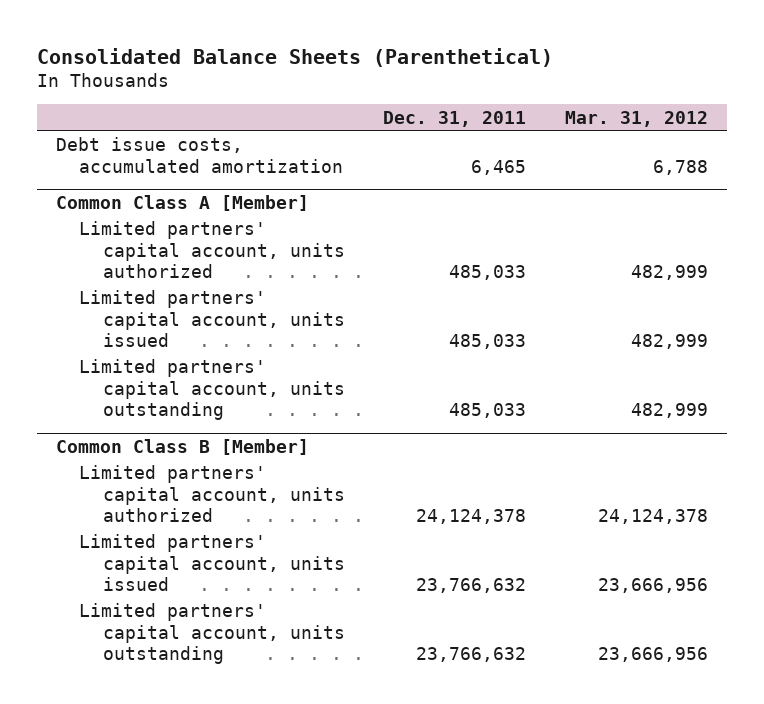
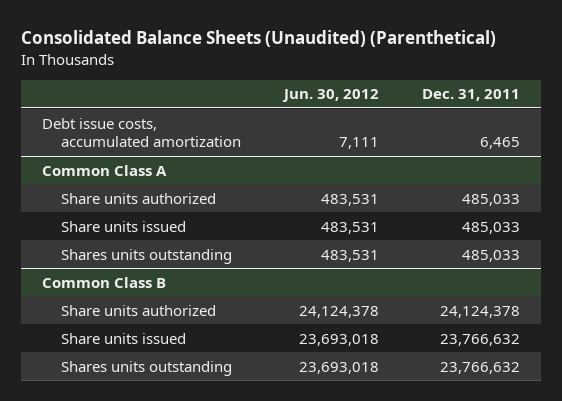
- Consolidated Balance Sheets (Parenthetical)
+ Consolidated Balance Sheets (Unaudited) (Parenthetical)
- | Dec. 31, 2011 | Mar. 31, 2012
+ | Jun. 30, 2012 | Dec. 31, 2011
- Common Class A [Member]
- Limited partners' capital account, units authorized | 485,033 | 482,999
- Limited partners' capital account, units issued | 485,033 | 482,999
- Limited partners' capital account, units outstanding | 485,033 | 482,999
- Common Class B [Member]
- Limited partners' capital account, units authorized | 24,124,378 | 24,124,378
- Limited partners' capital account, units issued | 23,766,632 | 23,666,956
- Limited partners' capital account, units outstanding | 23,766,632 | 23,666,956
+ Common Class A
+ Share units authorized | 483,531 | 485,033
+ Share units issued | 483,531 | 485,033
+ Shares units outstanding | 483,531 | 485,033
+ Common Class B
+ Share units authorized | 24,124,378 | 24,124,378
+ Share units issued | 23,693,018 | 23,766,632
+ Shares units outstanding | 23,693,018 | 23,766,632

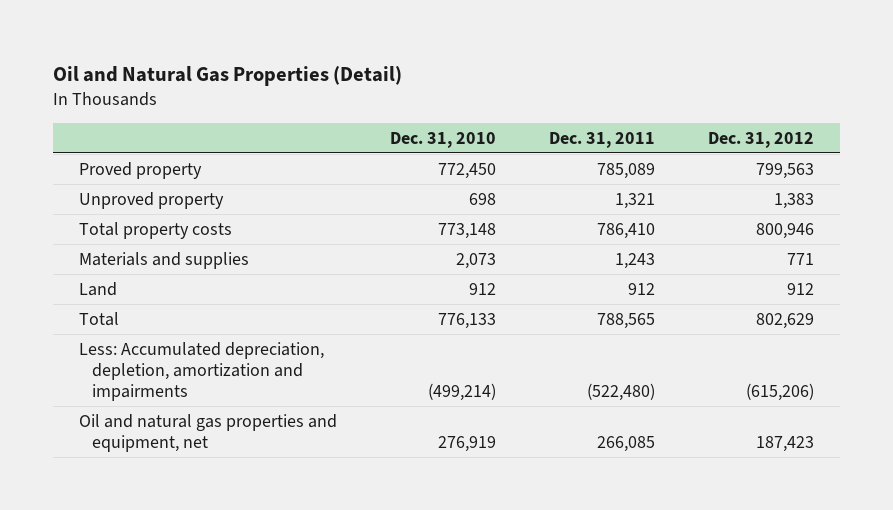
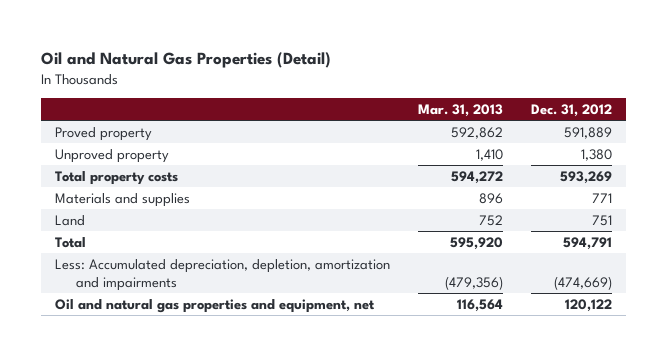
- | Dec. 31, 2010 | Dec. 31, 2011 | Dec. 31, 2012
+ | Mar. 31, 2013 | Dec. 31, 2012
- Proved property | 772,450 | 785,089 | 799,563
- Unproved property | 698 | 1,321 | 1,383
- Total property costs | 773,148 | 786,410 | 800,946
+ Proved property | 592,862 | 591,889
+ Unproved property | 1,410 | 1,380
+ Total property costs | 594,272 | 593,269
- Land | 912 | 912 | 912
- Total | 776,133 | 788,565 | 802,629
- Less: Accumulated depreciation, depletion, amortization and impairments | (499,214) | (522,480) | (615,206)
- Oil and natural gas properties and equipment, net | 276,919 | 266,085 | 187,423
+ Land | 752 | 751
+ Total | 595,920 | 594,791
+ Less: Accumulated depreciation, depletion, amortization and impairments | (479,356) | (474,669)
+ Oil and natural gas properties and equipment, net | 116,564 | 120,122

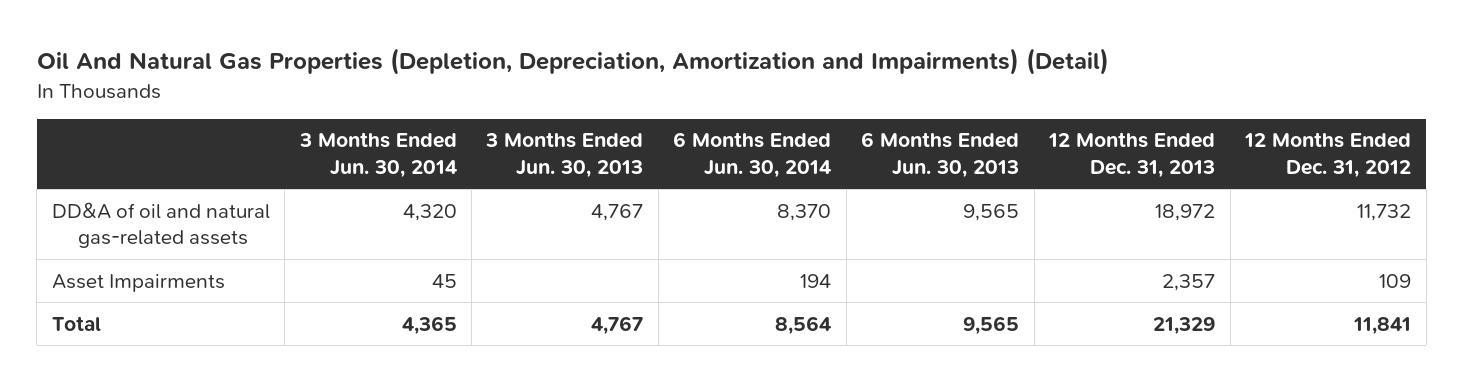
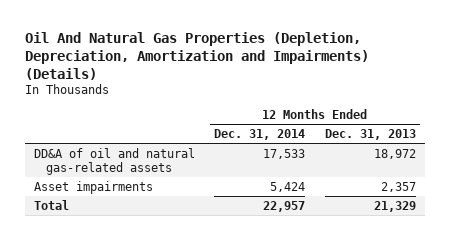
- Oil And Natural Gas Properties (Depletion, Depreciation, Amortization and Impairments) (Detail)
+ Oil And Natural Gas Properties (Depletion, Depreciation, Amortization and Impairments) (Details)
- | 3 Months Ended Jun. 30, 2014 | 3 Months Ended Jun. 30, 2013 | 6 Months Ended Jun. 30, 2014 | 6 Months Ended Jun. 30, 2013 | 12 Months Ended Dec. 31, 2013 | 12 Months Ended Dec. 31, 2012
+ | 12 Months Ended Dec. 31, 2014 | 12 Months Ended Dec. 31, 2013
- Asset Impairments | 45 | | 194 | | 2,357 | 109
+ Asset impairments | 5,424 | 2,357

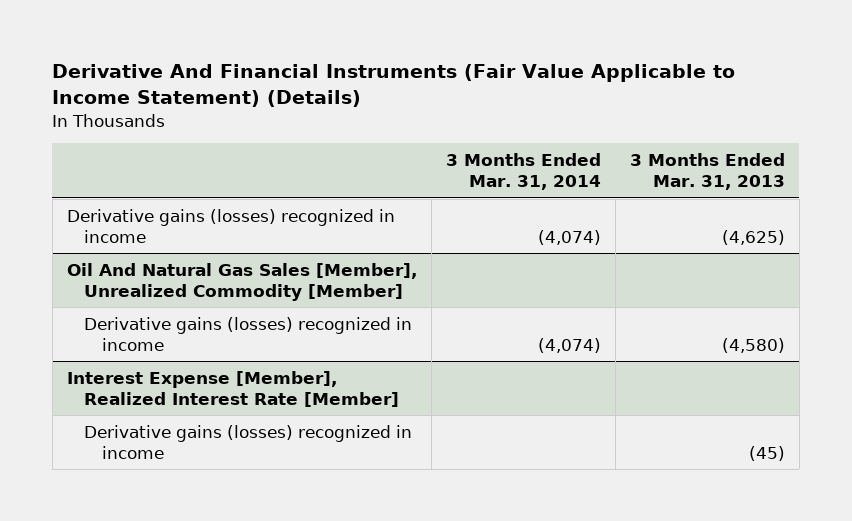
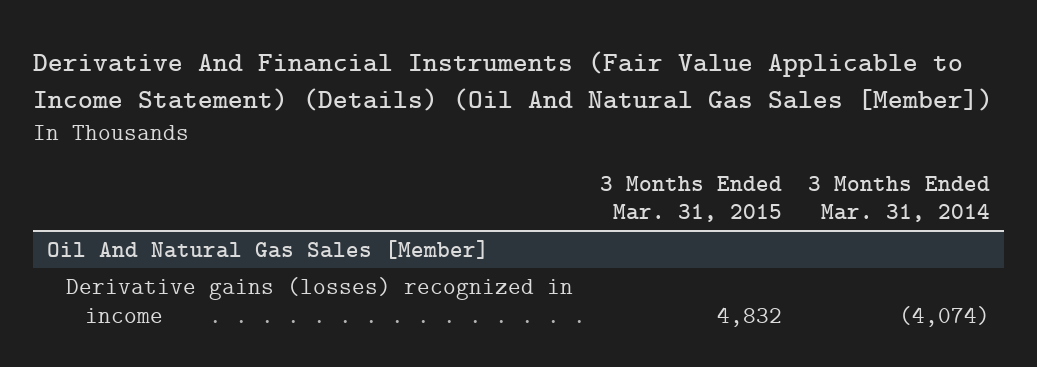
- Derivative And Financial Instruments (Fair Value Applicable to Income Statement) (Details)
+ Derivative And Financial Instruments (Fair Value Applicable to Income Statement) (Details) (Oil And Natural Gas Sales [Member])
- | 3 Months Ended Mar. 31, 2014 | 3 Months Ended Mar. 31, 2013
+ | 3 Months Ended Mar. 31, 2015 | 3 Months Ended Mar. 31, 2014
- Derivative gains (losses) recognized in income | (4,074) | (4,625)
- Oil And Natural Gas Sales [Member], Unrealized Commodity [Member]
+ Oil And Natural Gas Sales [Member]
- Interest Expense [Member], Realized Interest Rate [Member]
- Derivative gains (losses) recognized in income | | (45)

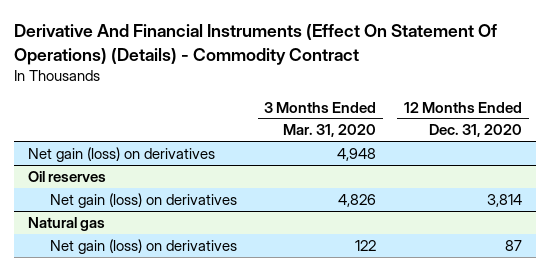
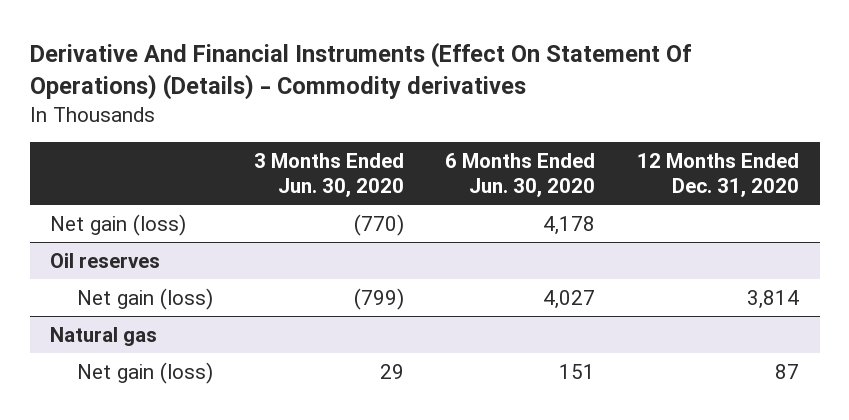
- Derivative And Financial Instruments (Effect On Statement Of Operations) (Details) - Commodity Contract
+ Derivative And Financial Instruments (Effect On Statement Of Operations) (Details) - Commodity derivatives
- | 3 Months Ended Mar. 31, 2020 | 12 Months Ended Dec. 31, 2020
+ | 3 Months Ended Jun. 30, 2020 | 6 Months Ended Jun. 30, 2020 | 12 Months Ended Dec. 31, 2020
- Net gain (loss) on derivatives | 4,948 |
+ Net gain (loss) | (770) | 4,178 |
@ Oil reserves
- Net gain (loss) on derivatives | 4,826 | 3,814
+ Net gain (loss) | (799) | 4,027 | 3,814
@ Natural gas
- Net gain (loss) on derivatives | 122 | 87
+ Net gain (loss) | 29 | 151 | 87

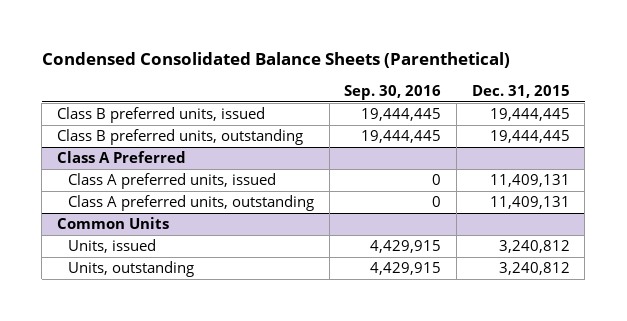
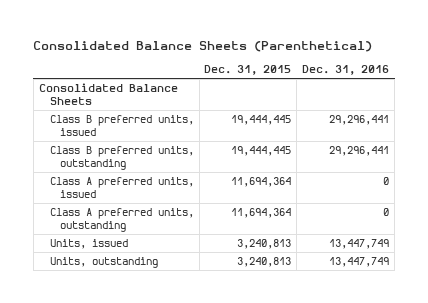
- Condensed Consolidated Balance Sheets (Parenthetical)
+ Consolidated Balance Sheets (Parenthetical)
- | Sep. 30, 2016 | Dec. 31, 2015
+ | Dec. 31, 2015 | Dec. 31, 2016
+ Consolidated Balance Sheets
- Class A Preferred
- Class A preferred units, issued | 0 | 11,409,131
- Class A preferred units, outstanding | 0 | 11,409,131
- Common Units
- Units, issued | 4,429,915 | 3,240,812
- Units, outstanding | 4,429,915 | 3,240,812
+ Class A preferred units, issued | 11,694,364 | 0
+ Class A preferred units, outstanding | 11,694,364 | 0
+ Units, issued | 3,240,813 | 13,447,749
+ Units, outstanding | 3,240,813 | 13,447,749

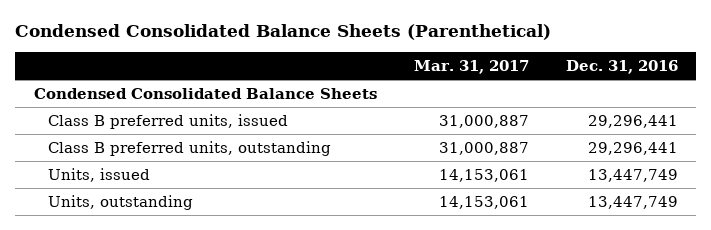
- Consolidated Balance Sheets (Parenthetical)
+ Condensed Consolidated Balance Sheets (Parenthetical)
- | Dec. 31, 2015 | Dec. 31, 2016
+ | Mar. 31, 2017 | Dec. 31, 2016
- Consolidated Balance Sheets
+ Condensed Consolidated Balance Sheets
- Class A preferred units, issued | 11,694,364 | 0
- Class A preferred units, outstanding | 11,694,364 | 0

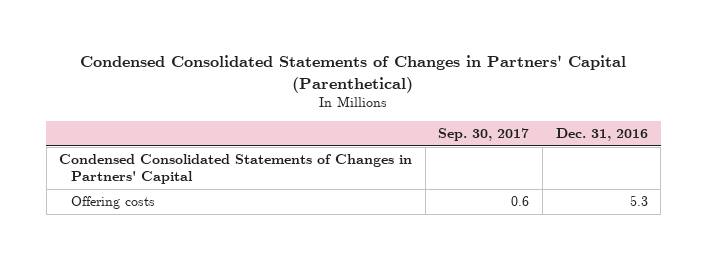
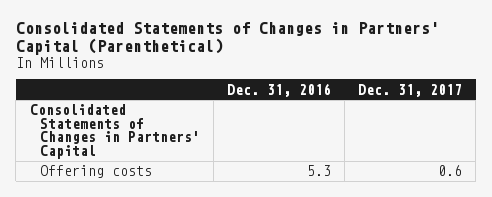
- Condensed Consolidated Statements of Changes in Partners' Capital (Parenthetical)
+ Consolidated Statements of Changes in Partners' Capital (Parenthetical)
- | Sep. 30, 2017 | Dec. 31, 2016
+ | Dec. 31, 2016 | Dec. 31, 2017
- Condensed Consolidated Statements of Changes in Partners' Capital
+ Consolidated Statements of Changes in Partners' Capital

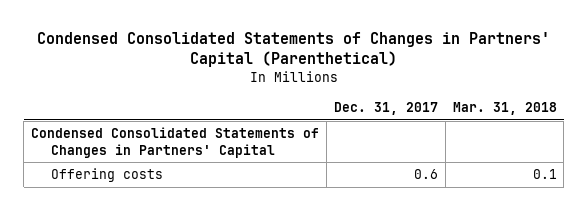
- Consolidated Statements of Changes in Partners' Capital (Parenthetical)
+ Condensed Consolidated Statements of Changes in Partners' Capital (Parenthetical)
- | Dec. 31, 2016 | Dec. 31, 2017
+ | Dec. 31, 2017 | Mar. 31, 2018
- Consolidated Statements of Changes in Partners' Capital
+ Condensed Consolidated Statements of Changes in Partners' Capital

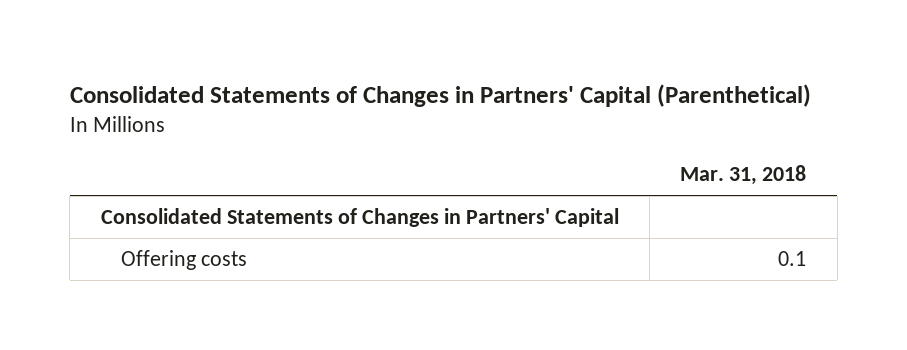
- Condensed Consolidated Statements of Changes in Partners' Capital (Parenthetical)
+ Consolidated Statements of Changes in Partners' Capital (Parenthetical)
- | Dec. 31, 2017 | Mar. 31, 2018
+ | Mar. 31, 2018
- Condensed Consolidated Statements of Changes in Partners' Capital
+ Consolidated Statements of Changes in Partners' Capital

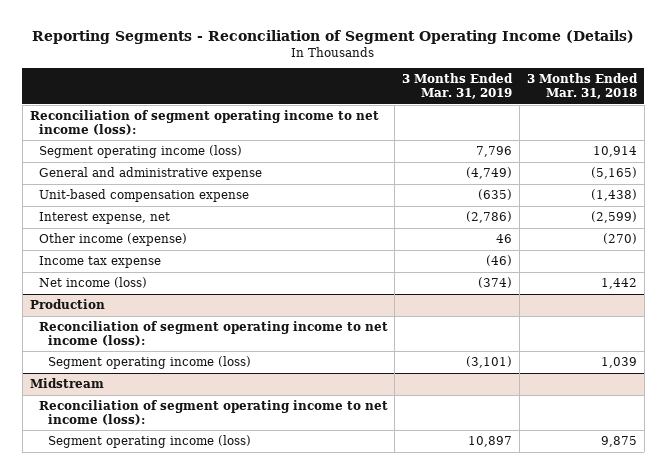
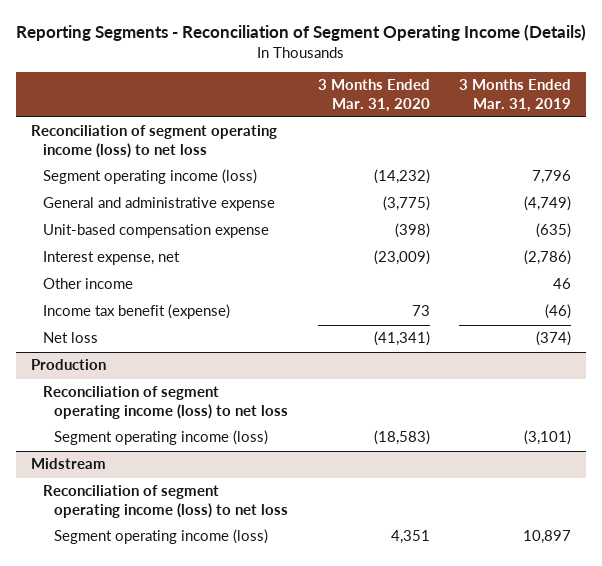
- | 3 Months Ended Mar. 31, 2019 | 3 Months Ended Mar. 31, 2018
+ | 3 Months Ended Mar. 31, 2020 | 3 Months Ended Mar. 31, 2019
- Reconciliation of segment operating income to net income (loss):
+ Reconciliation of segment operating income (loss) to net loss
- Other income (expense) | 46 | (270)
- Income tax expense | (46) |
- Net income (loss) | (374) | 1,442
+ Other income | | 46
+ Income tax benefit (expense) | 73 | (46)
+ Net loss | (41,341) | (374)
@ Production
- Reconciliation of segment operating income to net income (loss):
+ Reconciliation of segment operating income (loss) to net loss
@ Midstream
- Reconciliation of segment operating income to net income (loss):
+ Reconciliation of segment operating income (loss) to net loss

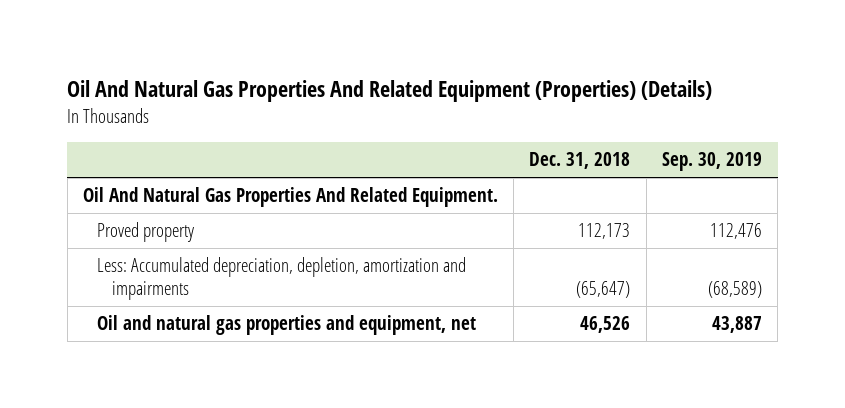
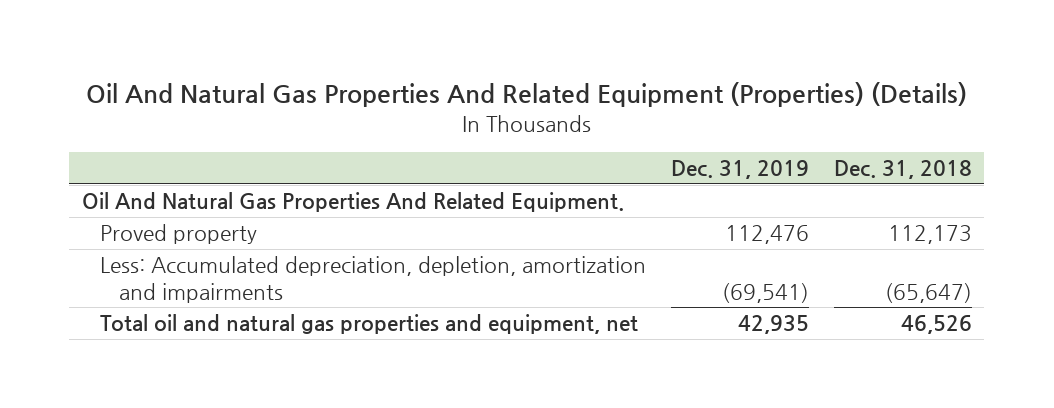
- | Dec. 31, 2018 | Sep. 30, 2019
+ | Dec. 31, 2019 | Dec. 31, 2018
- Oil and natural gas properties and equipment, net | 46,526 | 43,887
+ Total oil and natural gas properties and equipment, net | 42,935 | 46,526

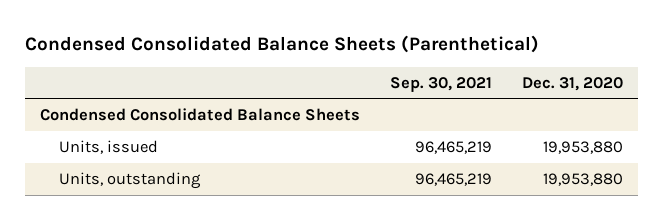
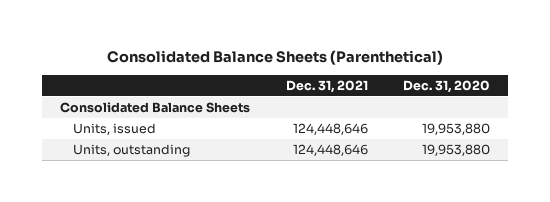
- Condensed Consolidated Balance Sheets (Parenthetical)
+ Consolidated Balance Sheets (Parenthetical)
- | Sep. 30, 2021 | Dec. 31, 2020
+ | Dec. 31, 2021 | Dec. 31, 2020
- Condensed Consolidated Balance Sheets
+ Consolidated Balance Sheets

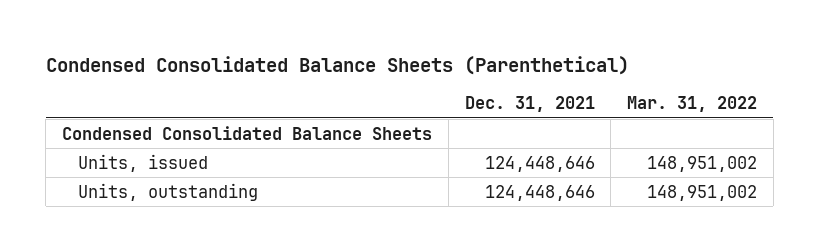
- Consolidated Balance Sheets (Parenthetical)
+ Condensed Consolidated Balance Sheets (Parenthetical)
- | Dec. 31, 2021 | Dec. 31, 2020
+ | Dec. 31, 2021 | Mar. 31, 2022
- Consolidated Balance Sheets
+ Condensed Consolidated Balance Sheets

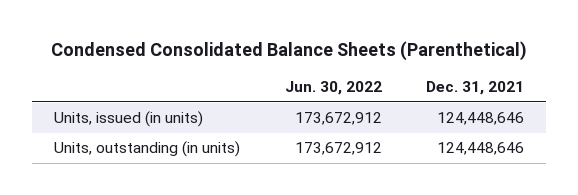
- | Dec. 31, 2021 | Mar. 31, 2022
+ | Jun. 30, 2022 | Dec. 31, 2021
- Condensed Consolidated Balance Sheets
- Units, issued | 124,448,646 | 148,951,002
- Units, outstanding | 124,448,646 | 148,951,002
+ Units, issued (in units) | 173,672,912 | 124,448,646
+ Units, outstanding (in units) | 173,672,912 | 124,448,646

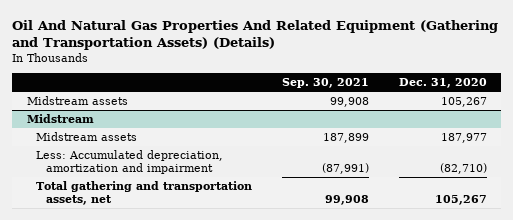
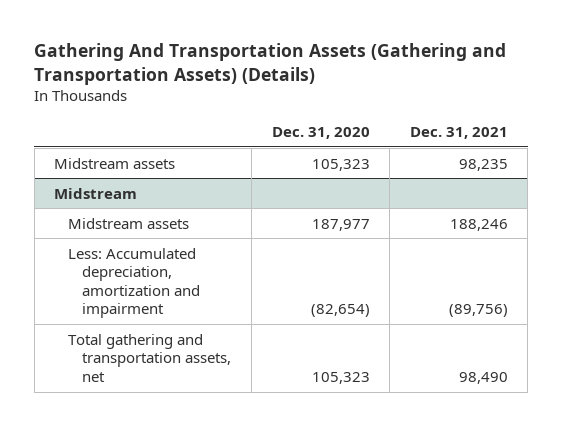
- Oil And Natural Gas Properties And Related Equipment (Gathering and Transportation Assets) (Details)
+ Gathering And Transportation Assets (Gathering and Transportation Assets) (Details)
- | Sep. 30, 2021 | Dec. 31, 2020
+ | Dec. 31, 2020 | Dec. 31, 2021
- Midstream assets | 99,908 | 105,267
+ Midstream assets | 105,323 | 98,235
@ Midstream
- Less: Accumulated depreciation, amortization and impairment | (87,991) | (82,710)
- Total gathering and transportation assets, net | 99,908 | 105,267
+ Less: Accumulated depreciation, amortization and impairment | (82,654) | (89,756)
+ Total gathering and transportation assets, net | 105,323 | 98,490

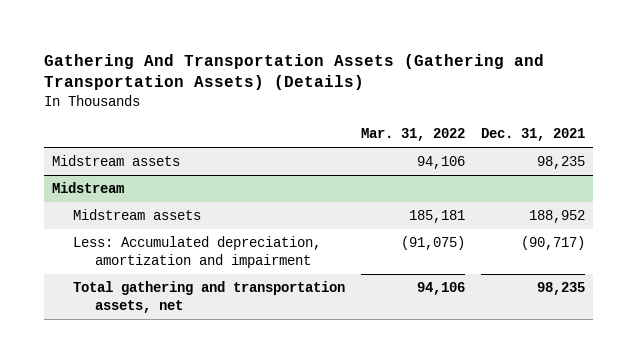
- | Dec. 31, 2020 | Dec. 31, 2021
+ | Mar. 31, 2022 | Dec. 31, 2021
@ Midstream
- Midstream assets | 187,977 | 188,246
- Less: Accumulated depreciation, amortization and impairment | (82,654) | (89,756)
- Total gathering and transportation assets, net | 105,323 | 98,490
+ Midstream assets | 185,181 | 188,952
+ Less: Accumulated depreciation, amortization and impairment | (91,075) | (90,717)
+ Total gathering and transportation assets, net | 94,106 | 98,235

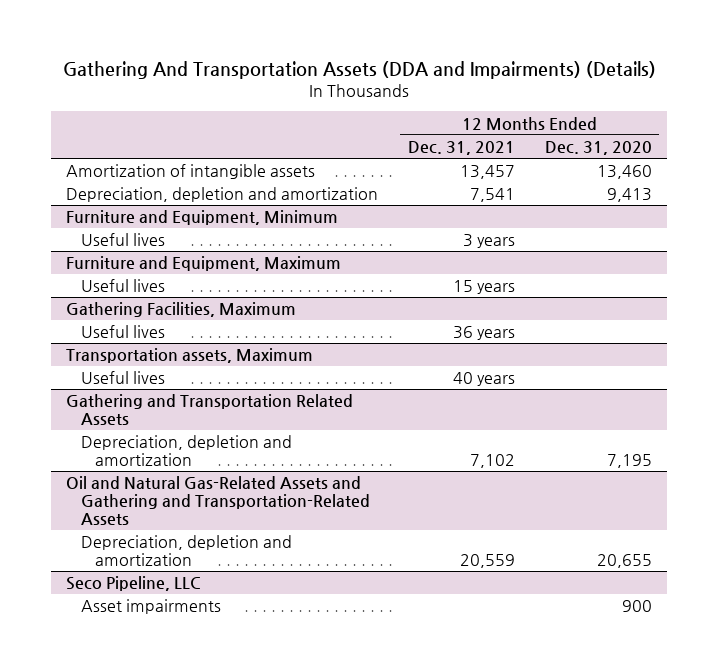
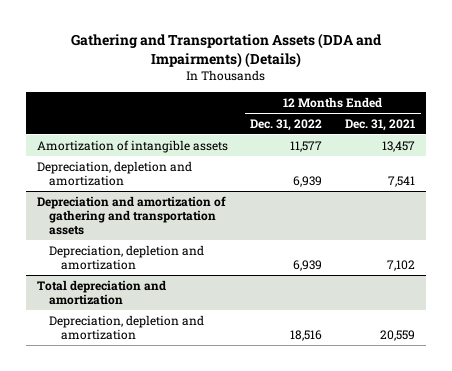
- Gathering And Transportation Assets (DDA and Impairments) (Details)
+ Gathering and Transportation Assets (DDA and Impairments) (Details)
- | 12 Months Ended Dec. 31, 2021 | 12 Months Ended Dec. 31, 2020
+ | 12 Months Ended Dec. 31, 2022 | 12 Months Ended Dec. 31, 2021
- Furniture and Equipment, Minimum
- Useful lives | 3 years |
- Furniture and Equipment, Maximum
- Useful lives | 15 years |
- Gathering Facilities, Maximum
- Useful lives | 36 years |
- Transportation assets, Maximum
- Useful lives | 40 years |
- Gathering and Transportation Related Assets
+ Depreciation and amortization of gathering and transportation assets
- Oil and Natural Gas-Related Assets and Gathering and Transportation-Related Assets
+ Total depreciation and amortization
- Seco Pipeline, LLC
- Asset impairments | | 900

